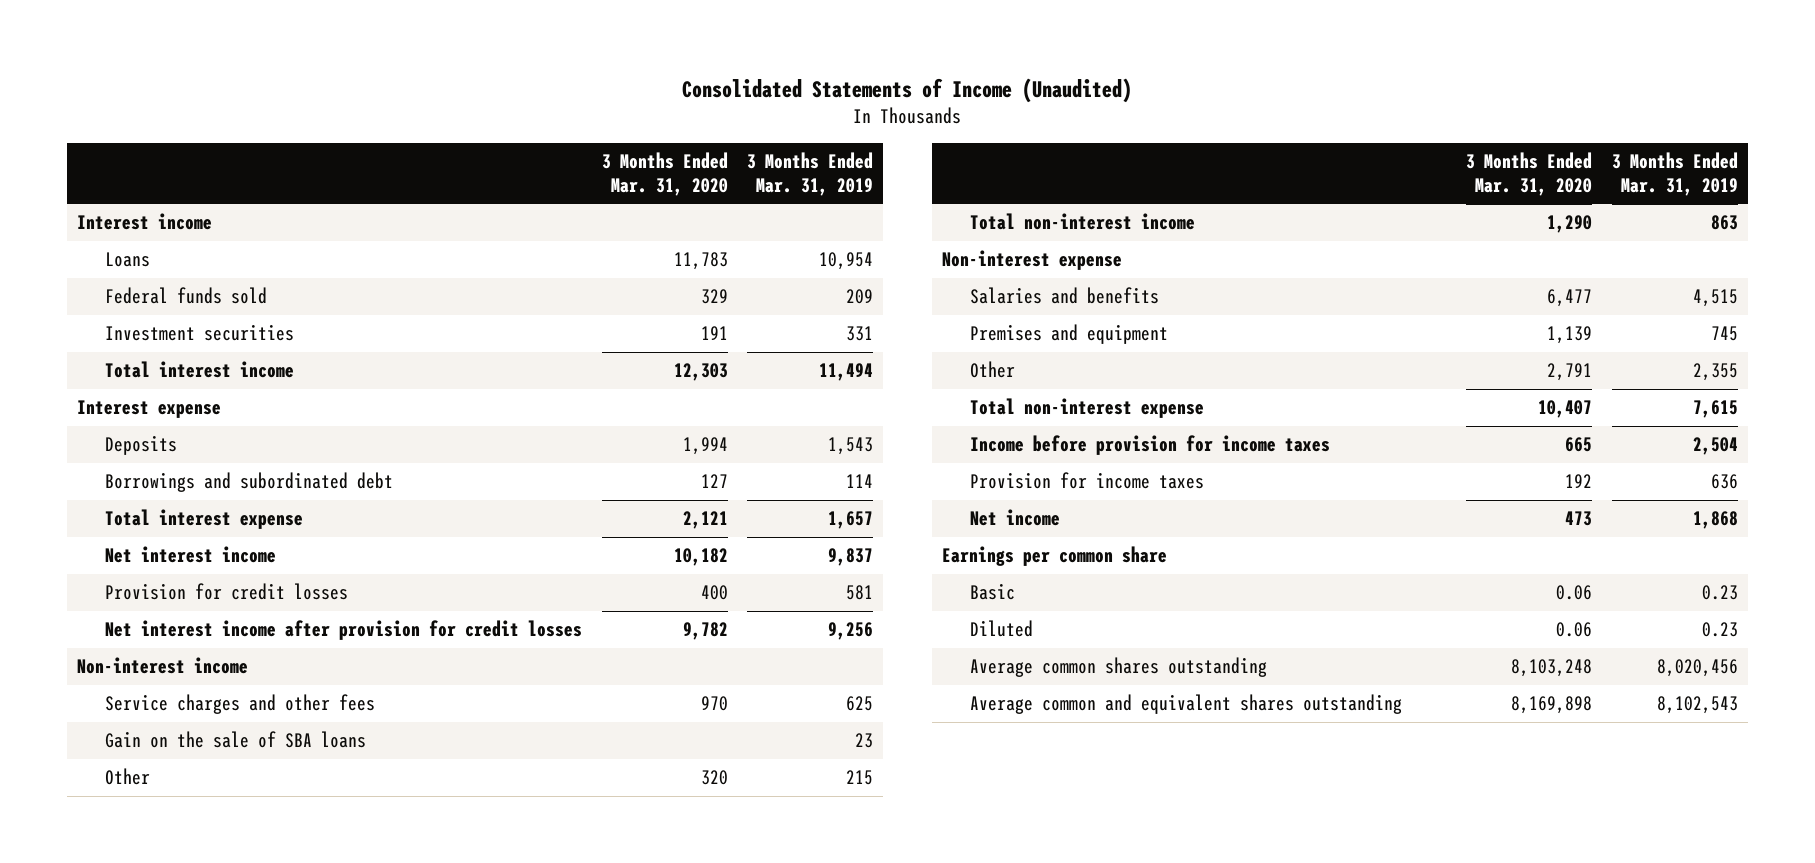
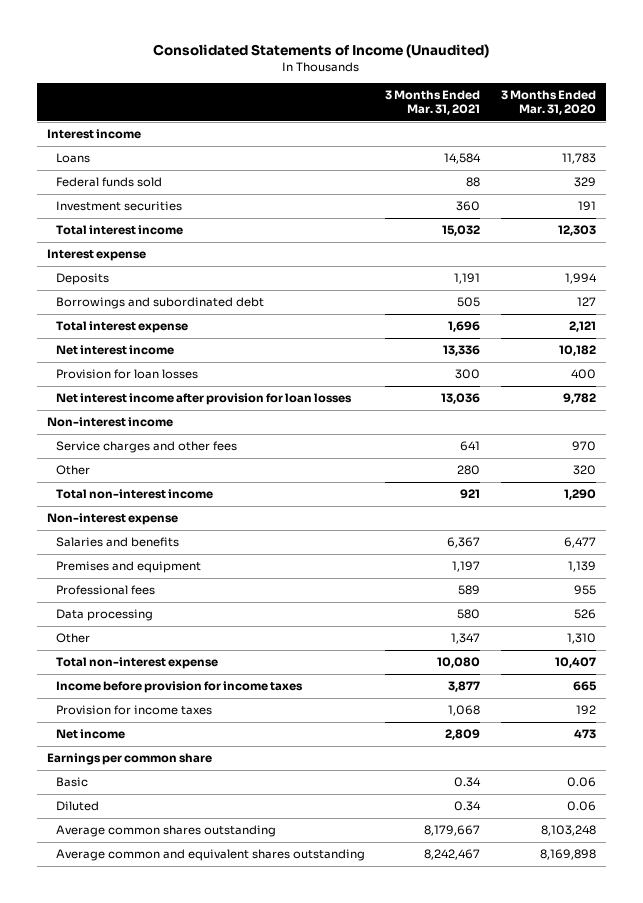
- | 3 Months Ended Mar. 31, 2020 | 3 Months Ended Mar. 31, 2019
+ | 3 Months Ended Mar. 31, 2021 | 3 Months Ended Mar. 31, 2020
- Provision for credit losses | 400 | 581
- Net interest income after provision for credit losses | 9,782 | 9,256
+ Provision for loan losses | 300 | 400
+ Net interest income after provision for loan losses | 13,036 | 9,782
- Gain on the sale of SBA loans | | 23
- Other | 2,791 | 2,355
+ Professional fees | 589 | 955
+ Data processing | 580 | 526
+ Other | 1,347 | 1,310

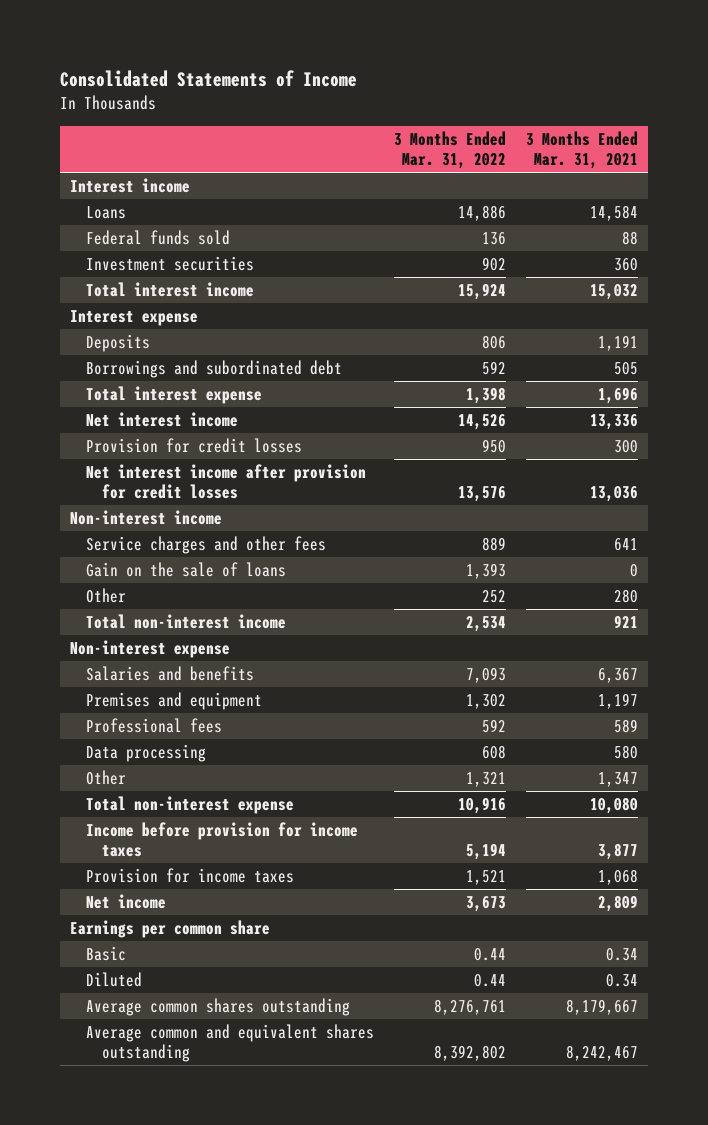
- Consolidated Statements of Income (Unaudited)
+ Consolidated Statements of Income
- | 3 Months Ended Mar. 31, 2021 | 3 Months Ended Mar. 31, 2020
+ | 3 Months Ended Mar. 31, 2022 | 3 Months Ended Mar. 31, 2021
- Provision for loan losses | 300 | 400
- Net interest income after provision for loan losses | 13,036 | 9,782
+ Provision for credit losses | 950 | 300
+ Net interest income after provision for credit losses | 13,576 | 13,036
+ Gain on the sale of loans | 1,393 | 0

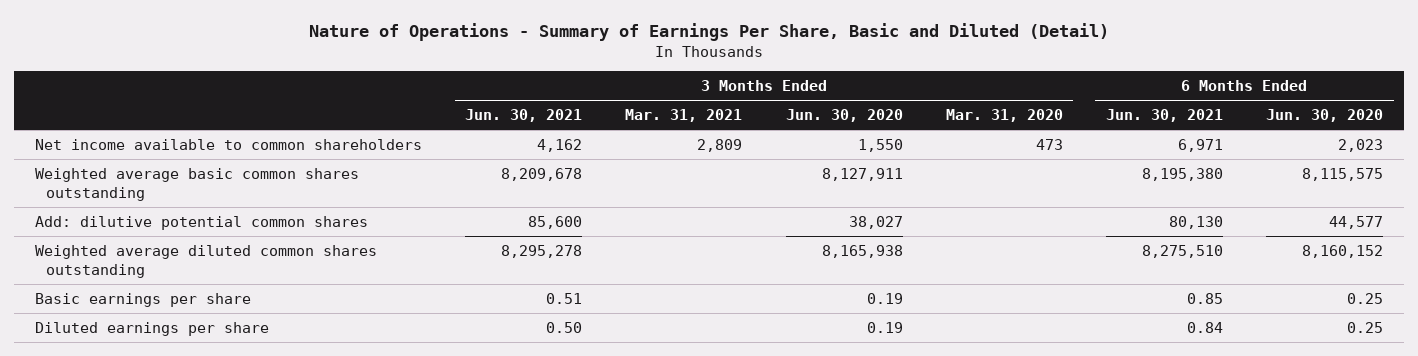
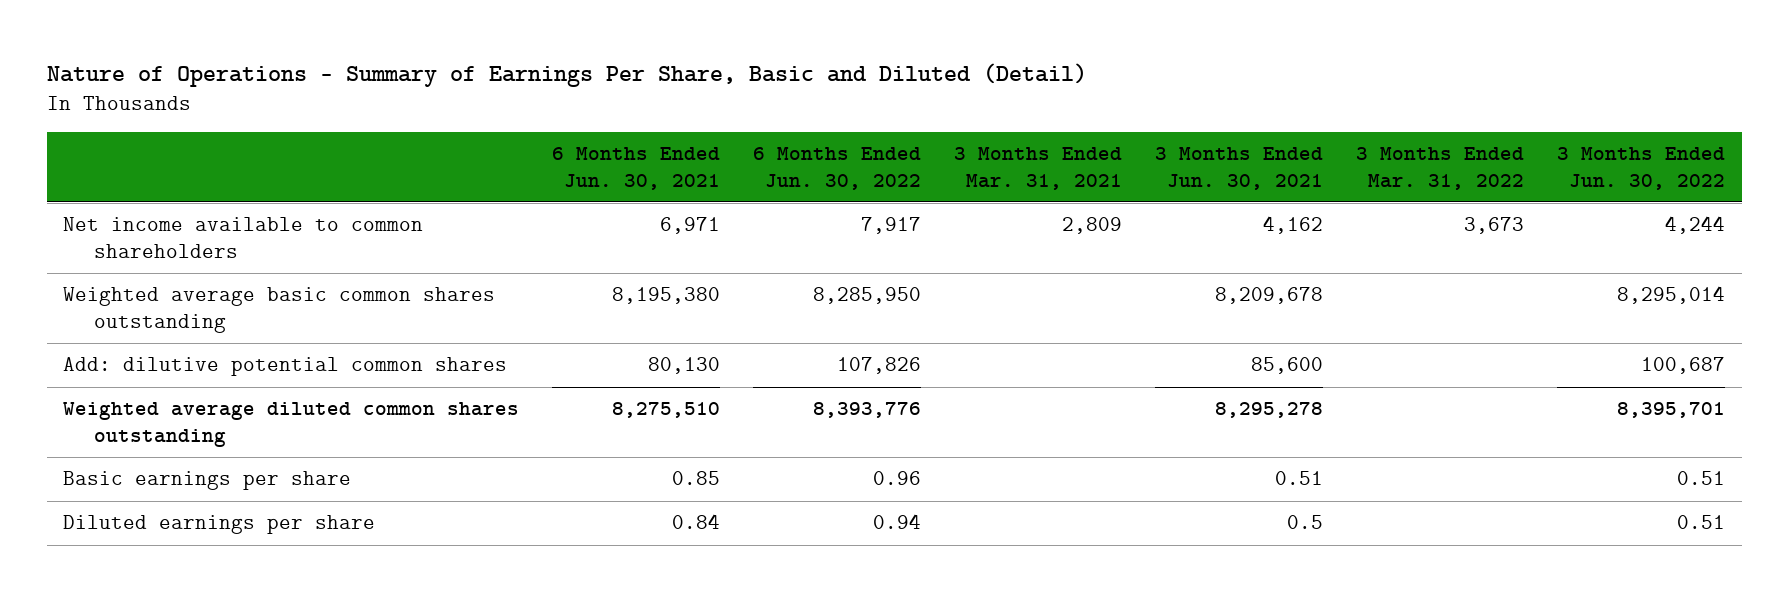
- | 3 Months Ended Jun. 30, 2021 | 3 Months Ended Mar. 31, 2021 | 3 Months Ended Jun. 30, 2020 | 3 Months Ended Mar. 31, 2020 | 6 Months Ended Jun. 30, 2021 | 6 Months Ended Jun. 30, 2020
+ | 6 Months Ended Jun. 30, 2021 | 6 Months Ended Jun. 30, 2022 | 3 Months Ended Mar. 31, 2021 | 3 Months Ended Jun. 30, 2021 | 3 Months Ended Mar. 31, 2022 | 3 Months Ended Jun. 30, 2022
- Diluted earnings per share | 0.50 | | 0.19 | | 0.84 | 0.25
+ Diluted earnings per share | 0.84 | 0.94 | | 0.5 | | 0.51

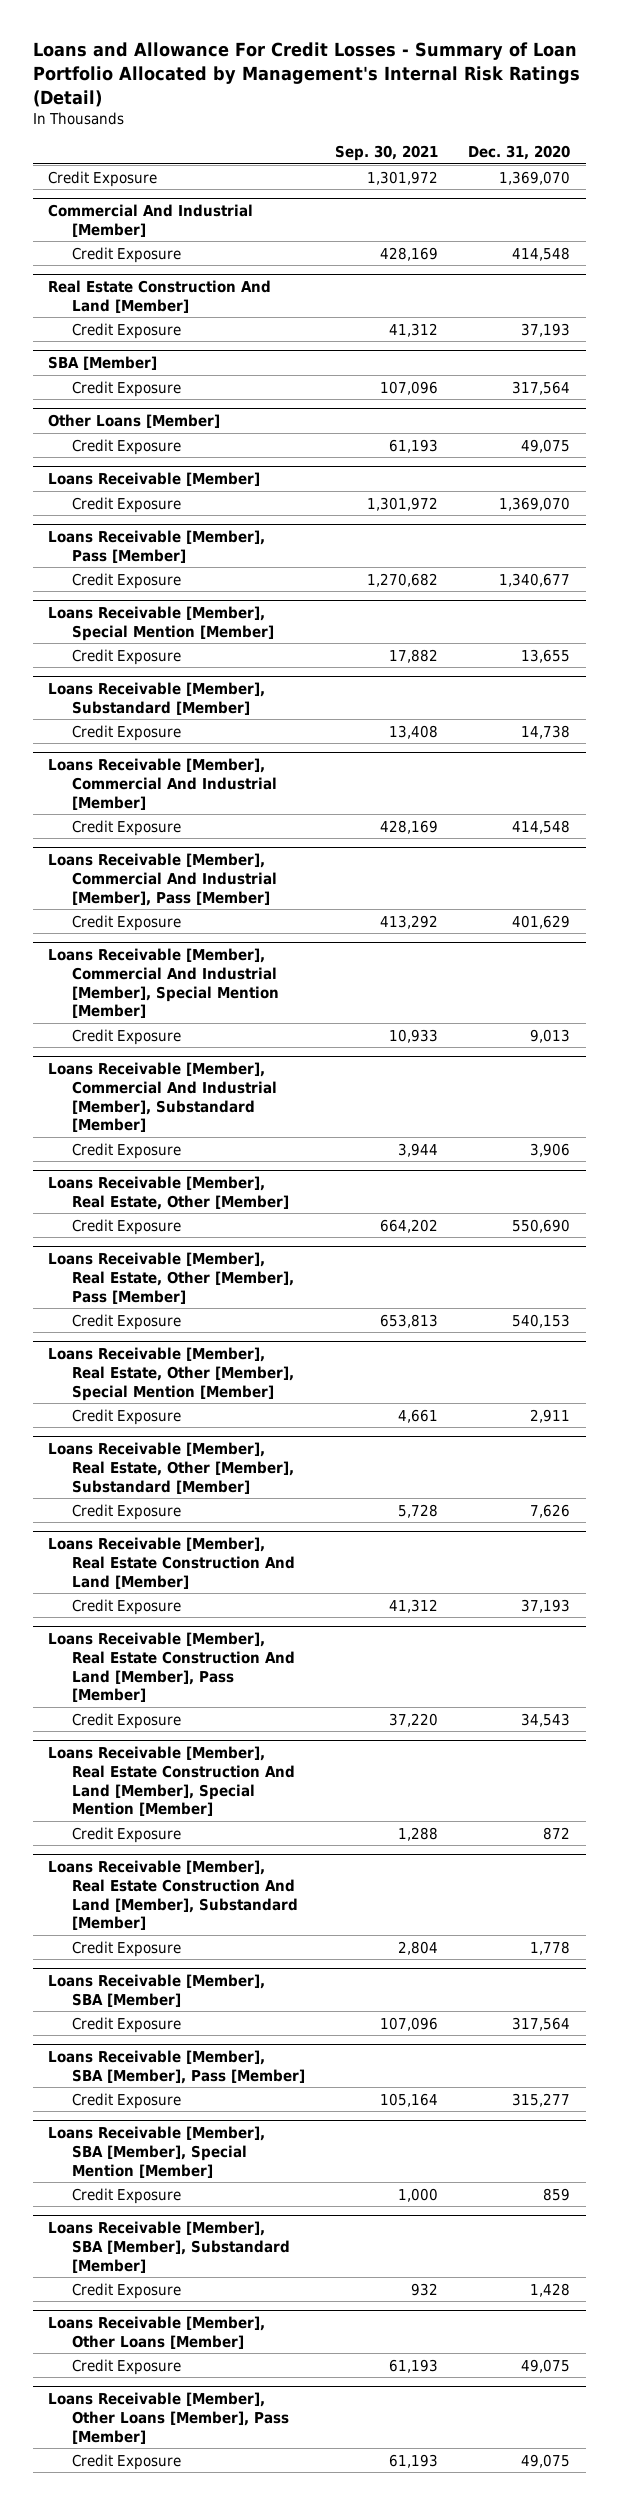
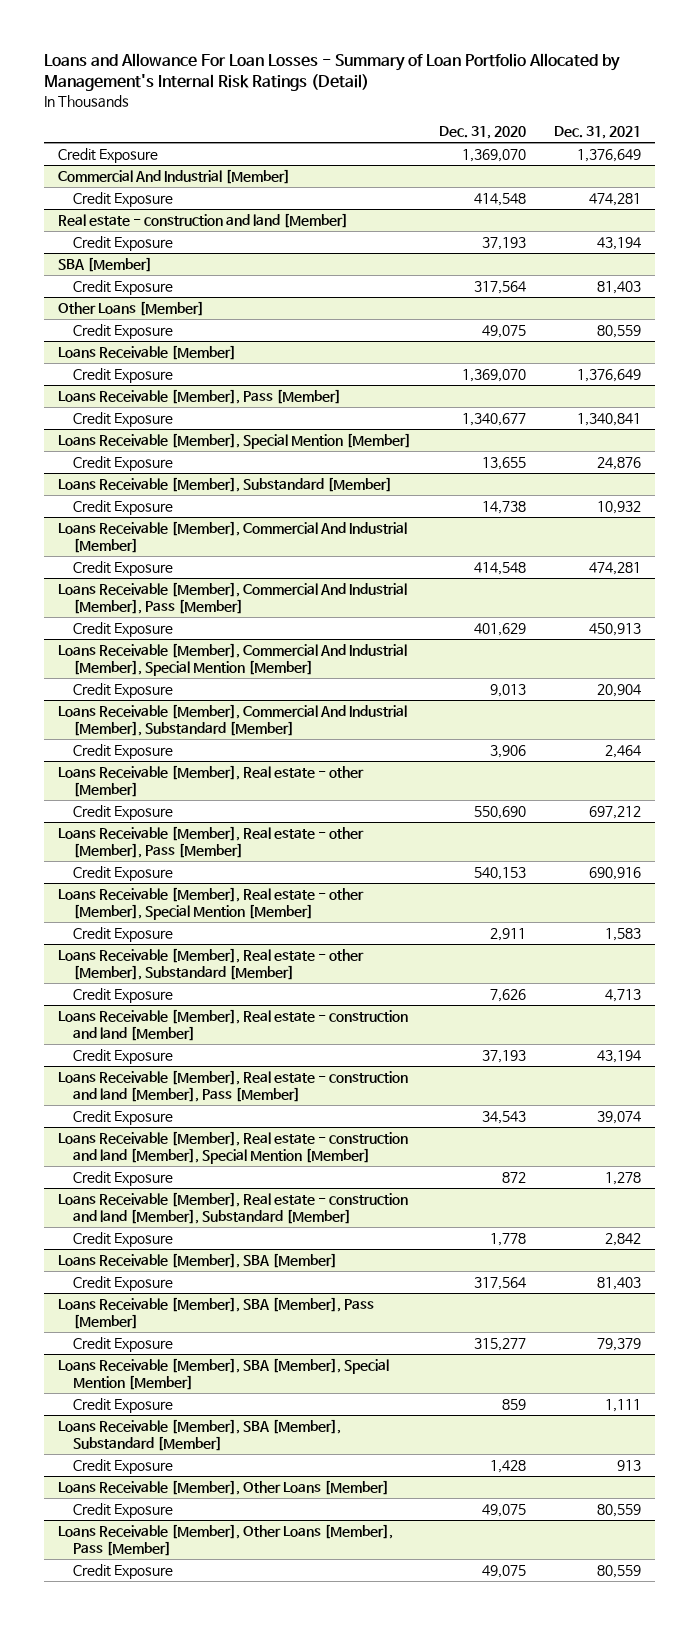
- Loans and Allowance For Credit Losses - Summary of Loan Portfolio Allocated by Management's Internal Risk Ratings (Detail)
+ Loans and Allowance For Loan Losses - Summary of Loan Portfolio Allocated by Management's Internal Risk Ratings (Detail)
- | Sep. 30, 2021 | Dec. 31, 2020
+ | Dec. 31, 2020 | Dec. 31, 2021
- Real Estate Construction And Land [Member]
+ Real estate - construction and land [Member]
- Loans Receivable [Member], Real Estate, Other [Member]
+ Loans Receivable [Member], Real estate - other [Member]
- Loans Receivable [Member], Real Estate, Other [Member], Pass [Member]
+ Loans Receivable [Member], Real estate - other [Member], Pass [Member]
- Loans Receivable [Member], Real Estate, Other [Member], Special Mention [Member]
+ Loans Receivable [Member], Real estate - other [Member], Special Mention [Member]
- Loans Receivable [Member], Real Estate, Other [Member], Substandard [Member]
+ Loans Receivable [Member], Real estate - other [Member], Substandard [Member]
- Loans Receivable [Member], Real Estate Construction And Land [Member]
+ Loans Receivable [Member], Real estate - construction and land [Member]
- Loans Receivable [Member], Real Estate Construction And Land [Member], Pass [Member]
+ Loans Receivable [Member], Real estate - construction and land [Member], Pass [Member]
- Loans Receivable [Member], Real Estate Construction And Land [Member], Special Mention [Member]
+ Loans Receivable [Member], Real estate - construction and land [Member], Special Mention [Member]
- Loans Receivable [Member], Real Estate Construction And Land [Member], Substandard [Member]
+ Loans Receivable [Member], Real estate - construction and land [Member], Substandard [Member]

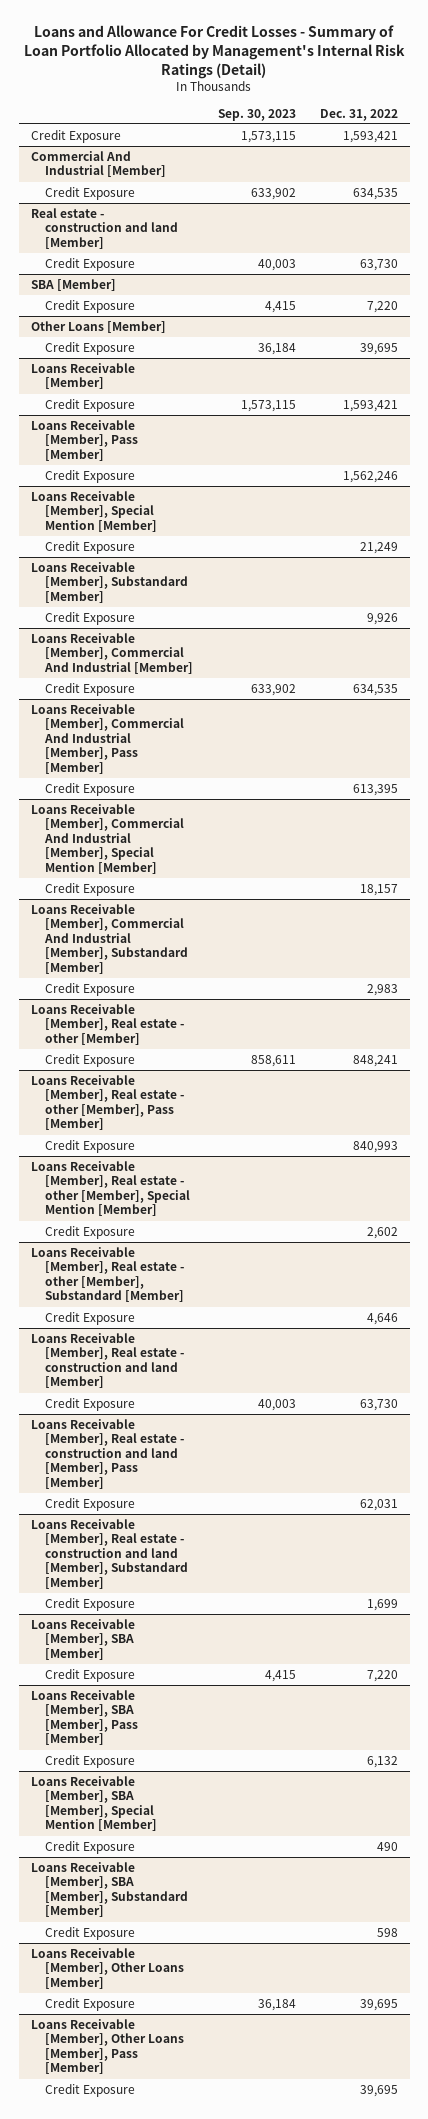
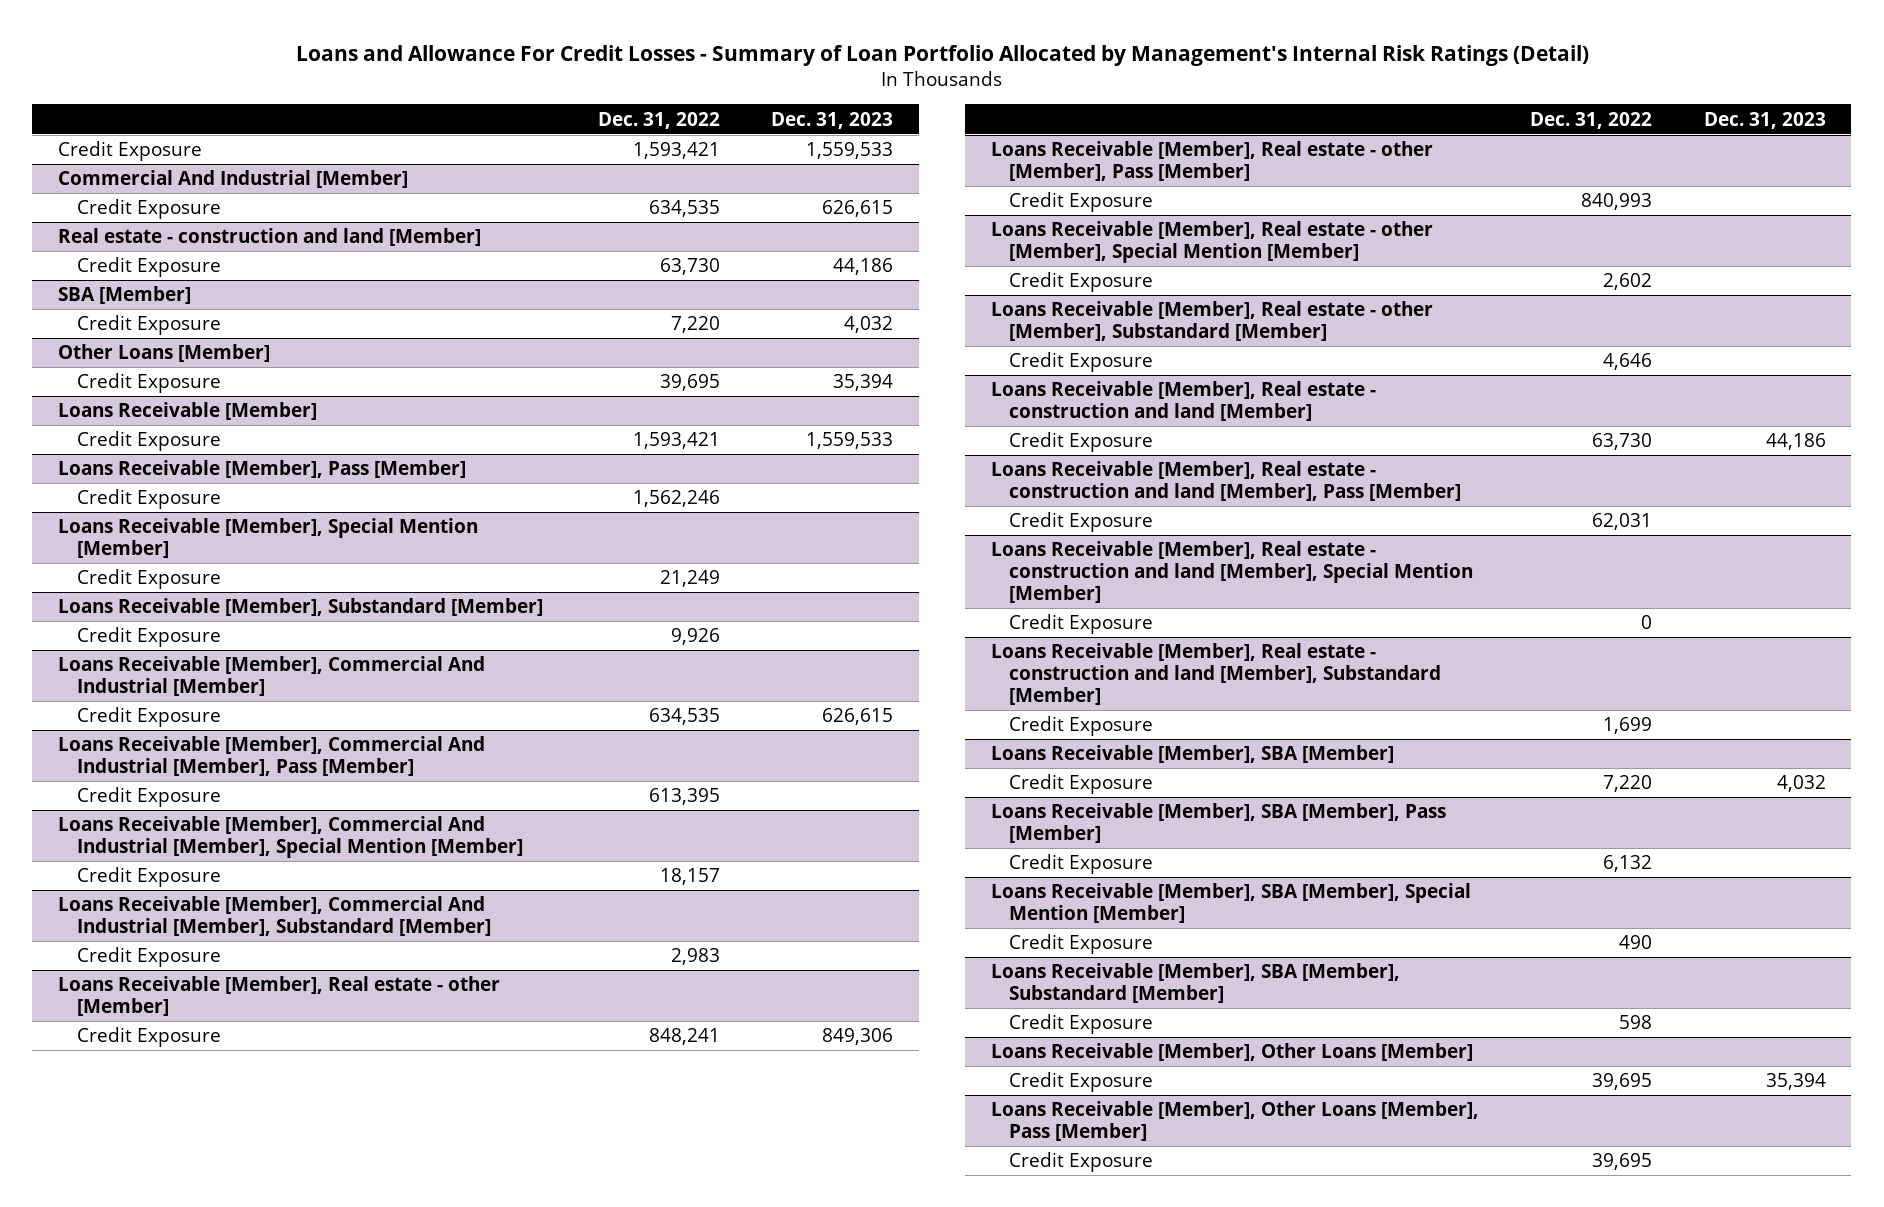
- | Sep. 30, 2023 | Dec. 31, 2022
+ | Dec. 31, 2022 | Dec. 31, 2023
+ Loans Receivable [Member], Real estate - construction and land [Member], Special Mention [Member]
+ Credit Exposure | 0 |

